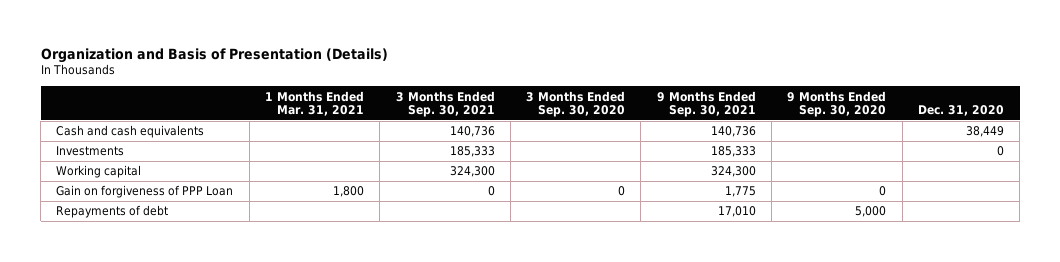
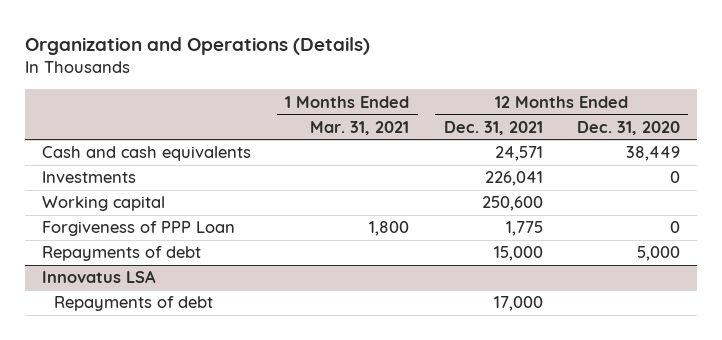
- Organization and Basis of Presentation (Details)
+ Organization and Operations (Details)
- | 1 Months Ended Mar. 31, 2021 | 3 Months Ended Sep. 30, 2021 | 3 Months Ended Sep. 30, 2020 | 9 Months Ended Sep. 30, 2021 | 9 Months Ended Sep. 30, 2020 | Dec. 31, 2020
+ | 1 Months Ended Mar. 31, 2021 | 12 Months Ended Dec. 31, 2021 | 12 Months Ended Dec. 31, 2020
- Gain on forgiveness of PPP Loan | 1,800 | 0 | 0 | 1,775 | 0 |
+ Forgiveness of PPP Loan | 1,800 | 1,775 | 0
+ Innovatus LSA
+ Repayments of debt | | 17,000 |

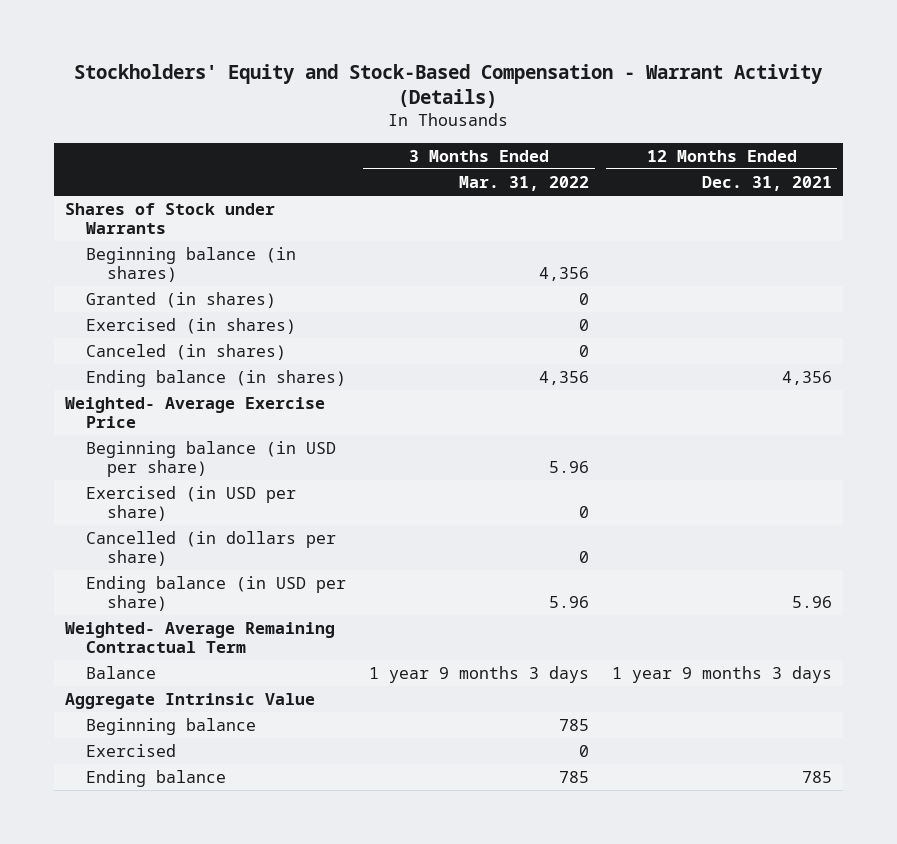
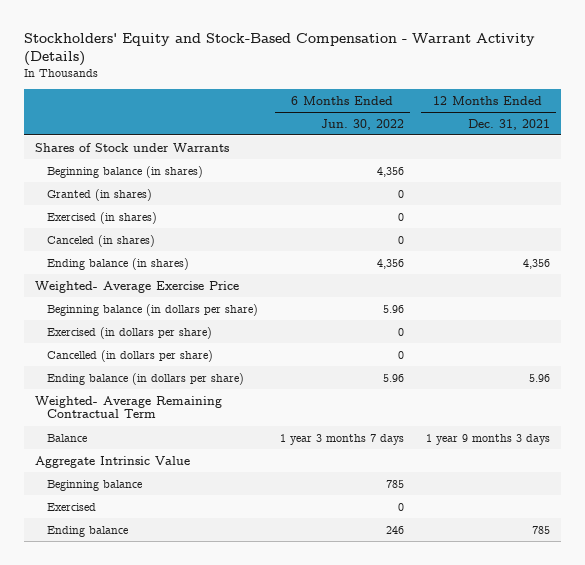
- | 3 Months Ended Mar. 31, 2022 | 12 Months Ended Dec. 31, 2021
+ | 6 Months Ended Jun. 30, 2022 | 12 Months Ended Dec. 31, 2021
- Beginning balance (in USD per share) | 5.96 |
- Exercised (in USD per share) | 0 |
+ Beginning balance (in dollars per share) | 5.96 |
+ Exercised (in dollars per share) | 0 |
- Ending balance (in USD per share) | 5.96 | 5.96
+ Ending balance (in dollars per share) | 5.96 | 5.96

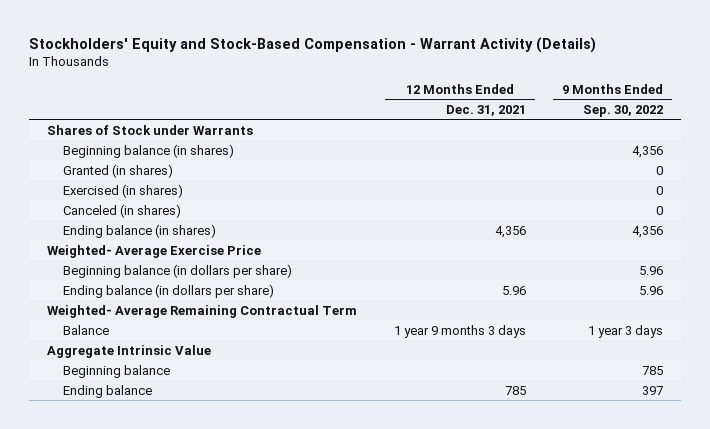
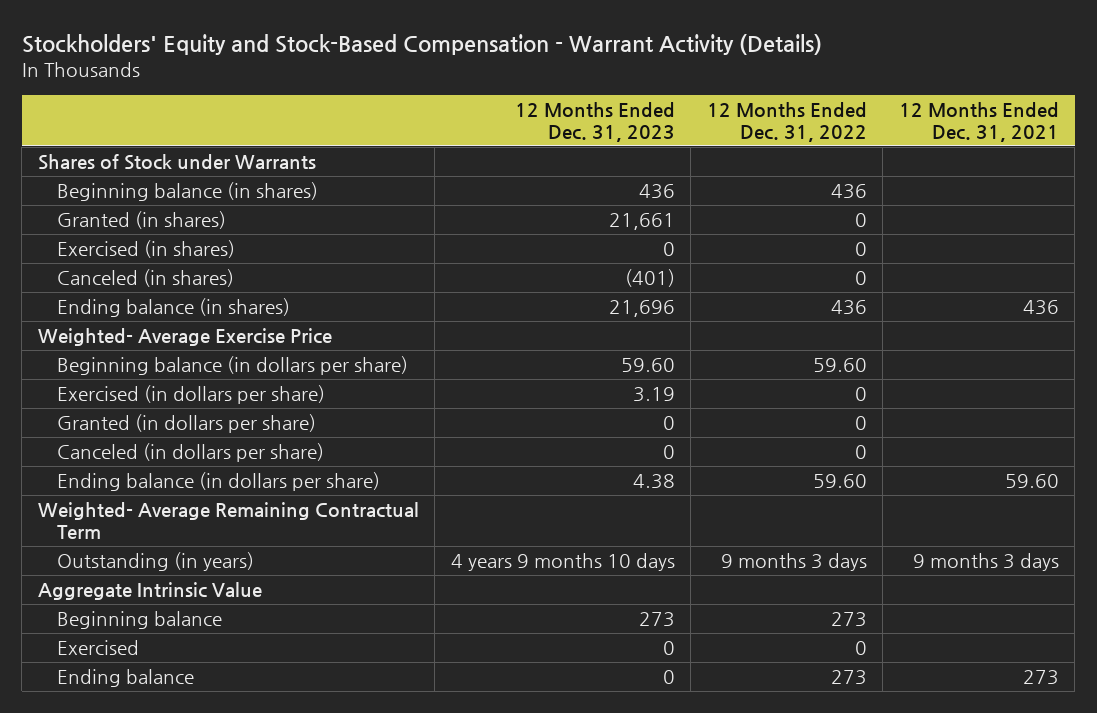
- | 12 Months Ended Dec. 31, 2021 | 9 Months Ended Sep. 30, 2022
+ | 12 Months Ended Dec. 31, 2023 | 12 Months Ended Dec. 31, 2022 | 12 Months Ended Dec. 31, 2021
- Ending balance (in shares) | 4,356 | 4,356
+ Ending balance (in shares) | 21,696 | 436 | 436
- Ending balance (in dollars per share) | 5.96 | 5.96
+ Exercised (in dollars per share) | 3.19 | 0 |
+ Granted (in dollars per share) | 0 | 0 |
+ Canceled (in dollars per share) | 0 | 0 |
+ Ending balance (in dollars per share) | 4.38 | 59.60 | 59.60
- Balance | 1 year 9 months 3 days | 1 year 3 days
+ Outstanding (in years) | 4 years 9 months 10 days | 9 months 3 days | 9 months 3 days
- Ending balance | 785 | 397
+ Exercised | 0 | 0 |
+ Ending balance | 0 | 273 | 273

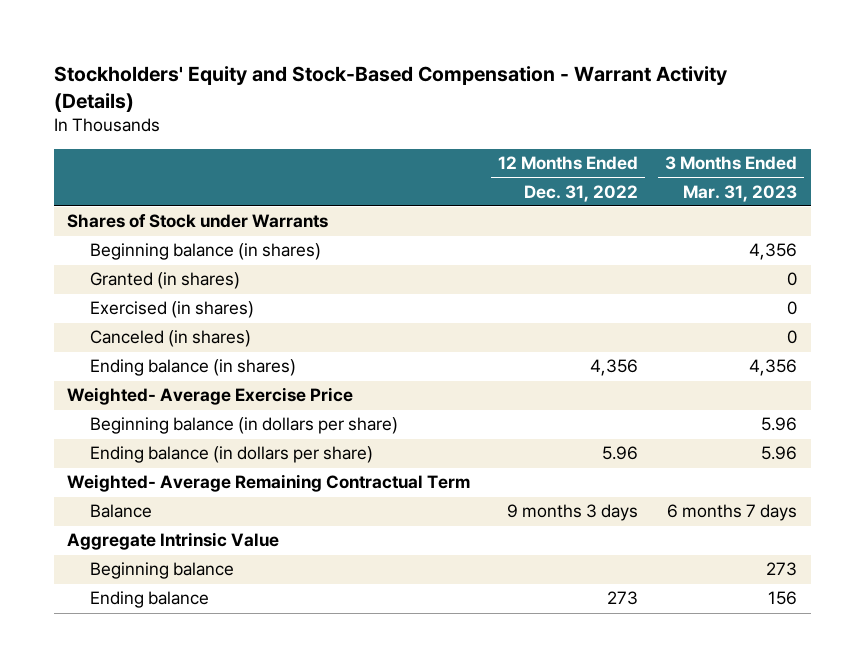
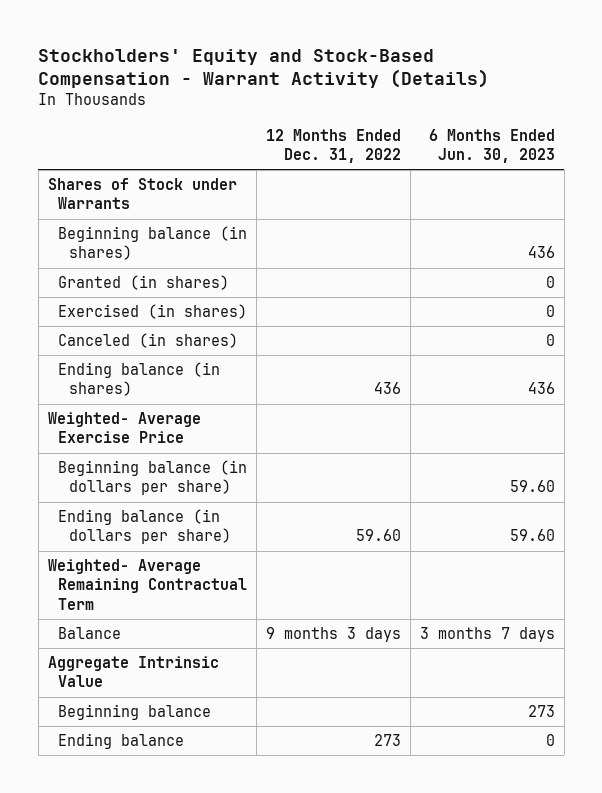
- | 12 Months Ended Dec. 31, 2022 | 3 Months Ended Mar. 31, 2023
+ | 12 Months Ended Dec. 31, 2022 | 6 Months Ended Jun. 30, 2023
- Ending balance (in shares) | 4,356 | 4,356
+ Ending balance (in shares) | 436 | 436
- Ending balance (in dollars per share) | 5.96 | 5.96
+ Ending balance (in dollars per share) | 59.60 | 59.60

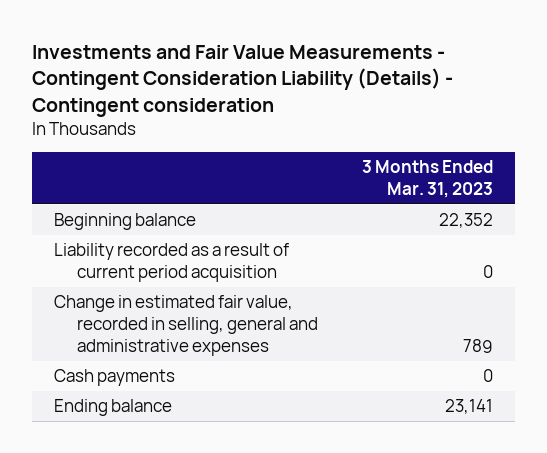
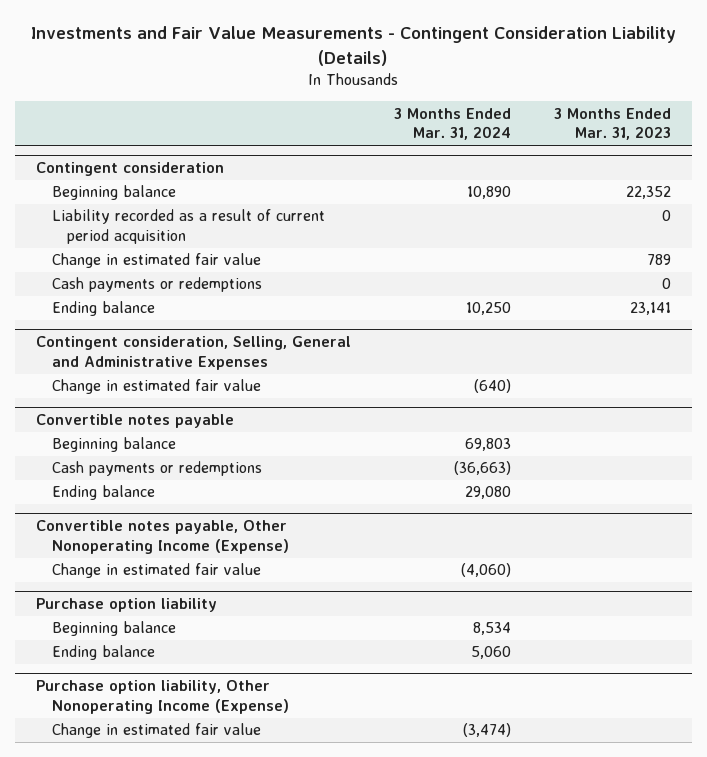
- Investments and Fair Value Measurements - Contingent Consideration Liability (Details) - Contingent consideration
+ Investments and Fair Value Measurements - Contingent Consideration Liability (Details)
- | 3 Months Ended Mar. 31, 2023
+ | 3 Months Ended Mar. 31, 2024 | 3 Months Ended Mar. 31, 2023
+ Contingent consideration
- Change in estimated fair value, recorded in selling, general and administrative expenses | 789
- Cash payments | 0
+ Change in estimated fair value | | 789
+ Cash payments or redemptions | | 0
+ Contingent consideration, Selling, General and Administrative Expenses
+ Change in estimated fair value | (640) |
+ Convertible notes payable
+ Beginning balance | 69,803 |
+ Cash payments or redemptions | (36,663) |
+ Ending balance | 29,080 |
+ Convertible notes payable, Other Nonoperating Income (Expense)
+ Change in estimated fair value | (4,060) |
+ Purchase option liability
+ Beginning balance | 8,534 |
+ Ending balance | 5,060 |
+ Purchase option liability, Other Nonoperating Income (Expense)
+ Change in estimated fair value | (3,474) |

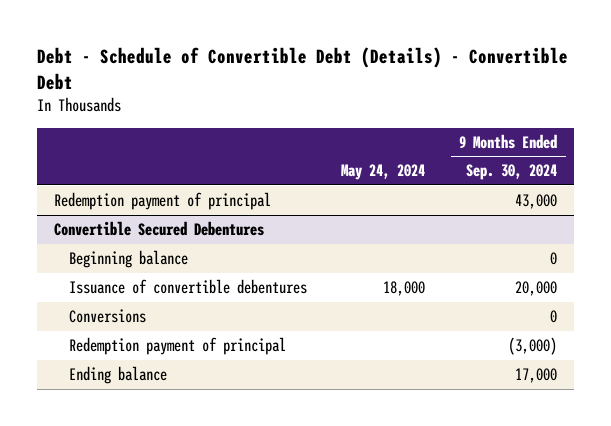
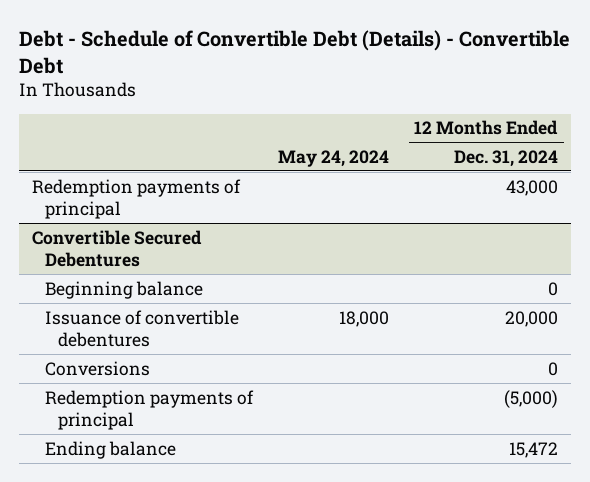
- | May 24, 2024 | 9 Months Ended Sep. 30, 2024
+ | May 24, 2024 | 12 Months Ended Dec. 31, 2024
- Redemption payment of principal | | 43,000
+ Redemption payments of principal | | 43,000
@ Convertible Secured Debentures
- Redemption payment of principal | | (3,000)
+ Redemption payments of principal | | (5,000)

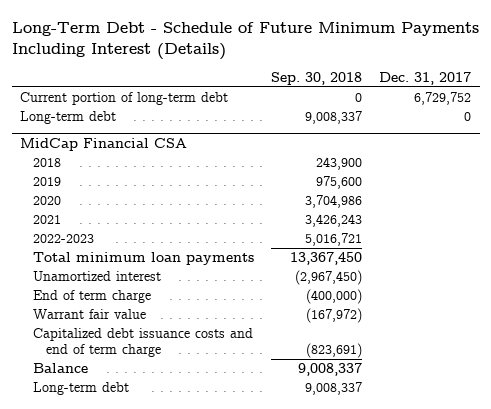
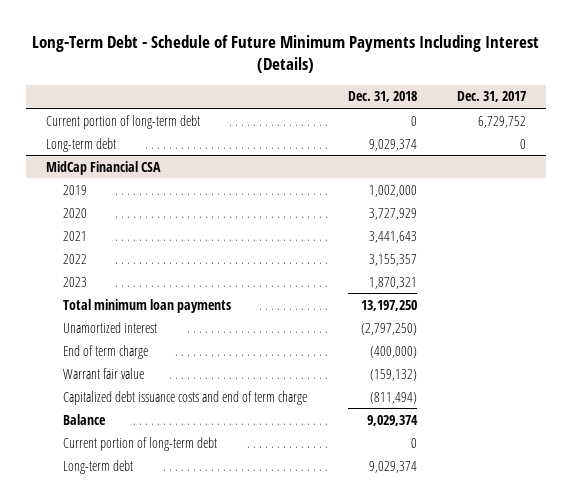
- | Sep. 30, 2018 | Dec. 31, 2017
+ | Dec. 31, 2018 | Dec. 31, 2017
@ MidCap Financial CSA
- 2018 | 243,900 |
- 2022-2023 | 5,016,721 |
+ 2022 | 3,155,357 |
+ 2023 | 1,870,321 |
+ Current portion of long-term debt | 0 |

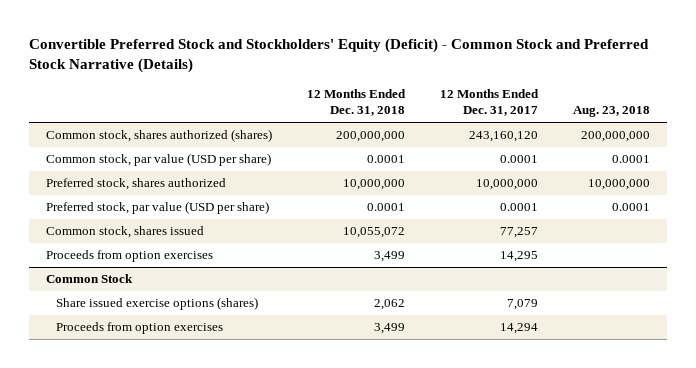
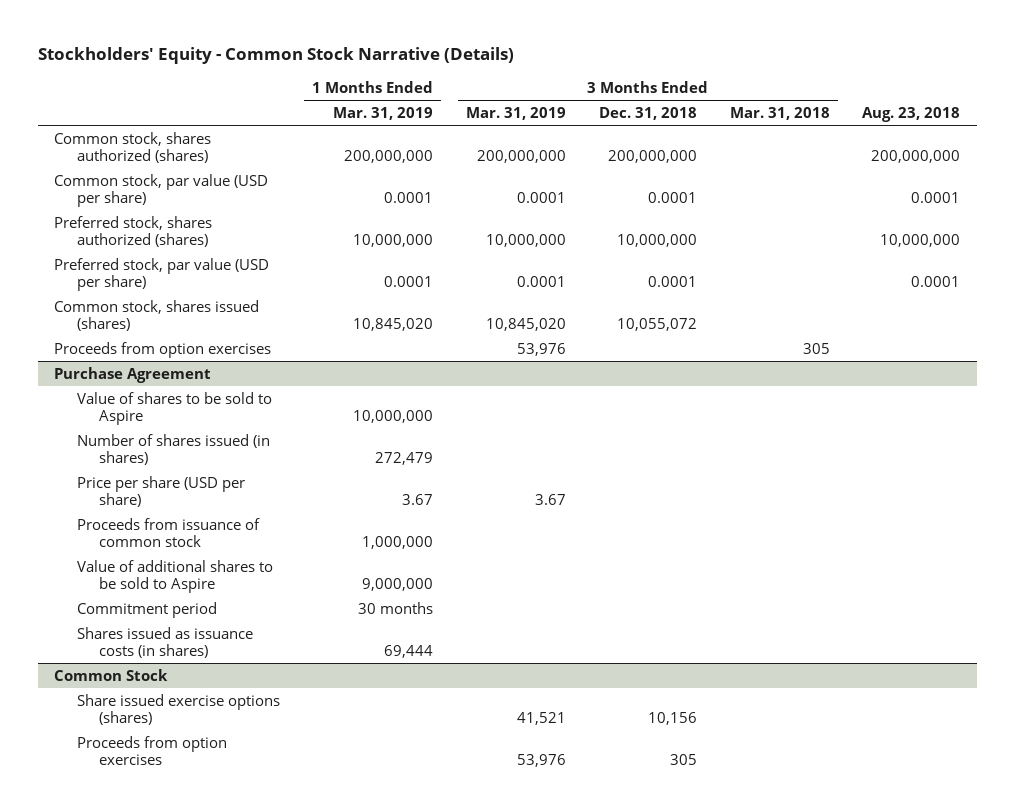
- Convertible Preferred Stock and Stockholders' Equity (Deficit) - Common Stock and Preferred Stock Narrative (Details)
+ Stockholders' Equity - Common Stock Narrative (Details)
- | 12 Months Ended Dec. 31, 2018 | 12 Months Ended Dec. 31, 2017 | Aug. 23, 2018
+ | 1 Months Ended Mar. 31, 2019 | 3 Months Ended Mar. 31, 2019 | 3 Months Ended Dec. 31, 2018 | 3 Months Ended Mar. 31, 2018 | Aug. 23, 2018
- Preferred stock, shares authorized | 10,000,000 | 10,000,000 | 10,000,000
+ Preferred stock, shares authorized (shares) | 10,000,000 | 10,000,000 | 10,000,000 | | 10,000,000
- Common stock, shares issued | 10,055,072 | 77,257 |
+ Common stock, shares issued (shares) | 10,845,020 | 10,845,020 | 10,055,072 | |
+ Purchase Agreement
+ Value of shares to be sold to Aspire | 10,000,000 | | | |
+ Number of shares issued (in shares) | 272,479 | | | |
+ Price per share (USD per share) | 3.67 | 3.67 | | |
+ Proceeds from issuance of common stock | 1,000,000 | | | |
+ Value of additional shares to be sold to Aspire | 9,000,000 | | | |
+ Commitment period | 30 months | | | |
+ Shares issued as issuance costs (in shares) | 69,444 | | | |

